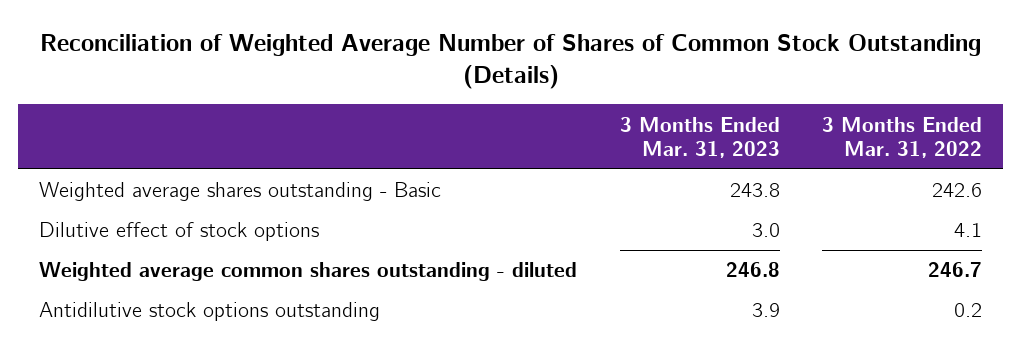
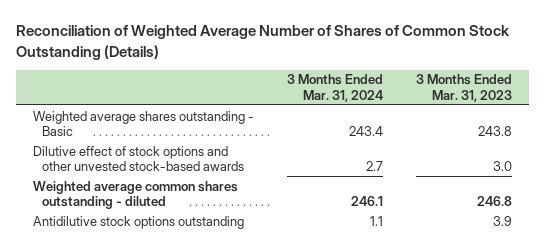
- | 3 Months Ended Mar. 31, 2023 | 3 Months Ended Mar. 31, 2022
+ | 3 Months Ended Mar. 31, 2024 | 3 Months Ended Mar. 31, 2023
- Dilutive effect of stock options | 3.0 | 4.1
+ Dilutive effect of stock options and other unvested stock-based awards | 2.7 | 3.0

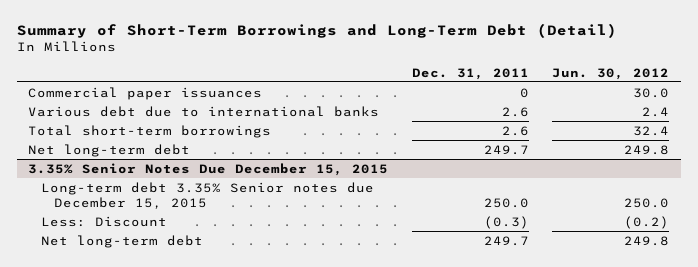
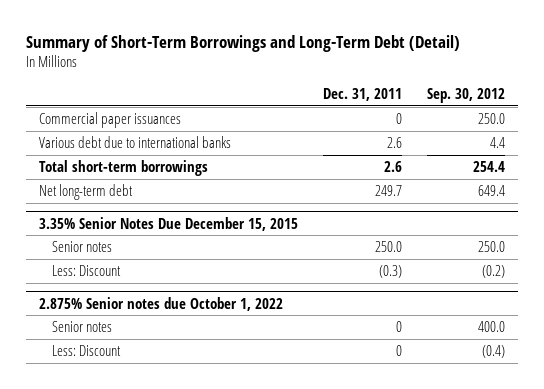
- | Dec. 31, 2011 | Jun. 30, 2012
+ | Dec. 31, 2011 | Sep. 30, 2012
@ 3.35% Senior Notes Due December 15, 2015
- Long-term debt 3.35% Senior notes due December 15, 2015 | 250.0 | 250.0
+ Senior notes | 250.0 | 250.0
- Net long-term debt | 249.7 | 249.8
+ 2.875% Senior notes due October 1, 2022
+ Senior notes | 0 | 400.0
+ Less: Discount | 0 | (0.4)

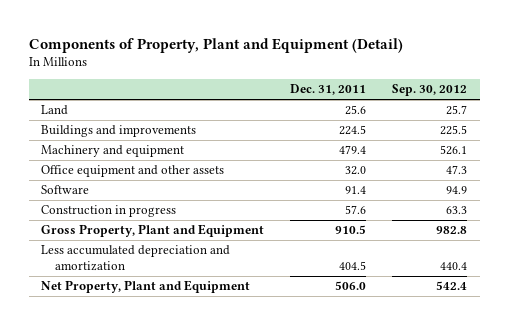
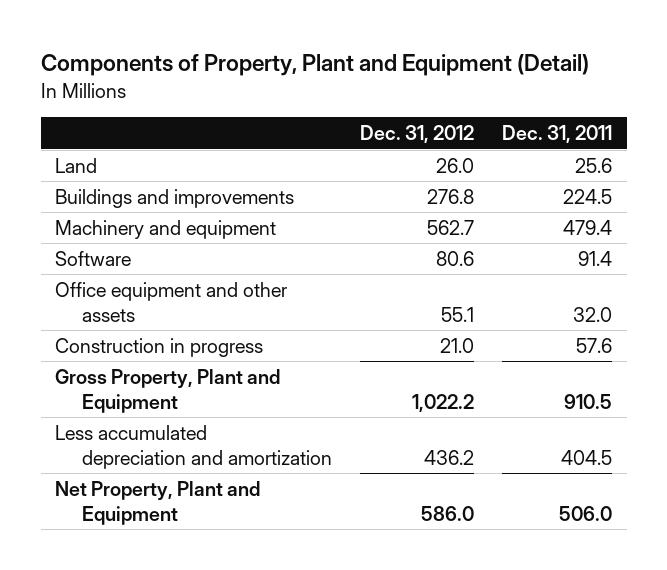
- | Dec. 31, 2011 | Sep. 30, 2012
+ | Dec. 31, 2012 | Dec. 31, 2011
moved down: Office equipment and other assets | 55.1 | 32.0

